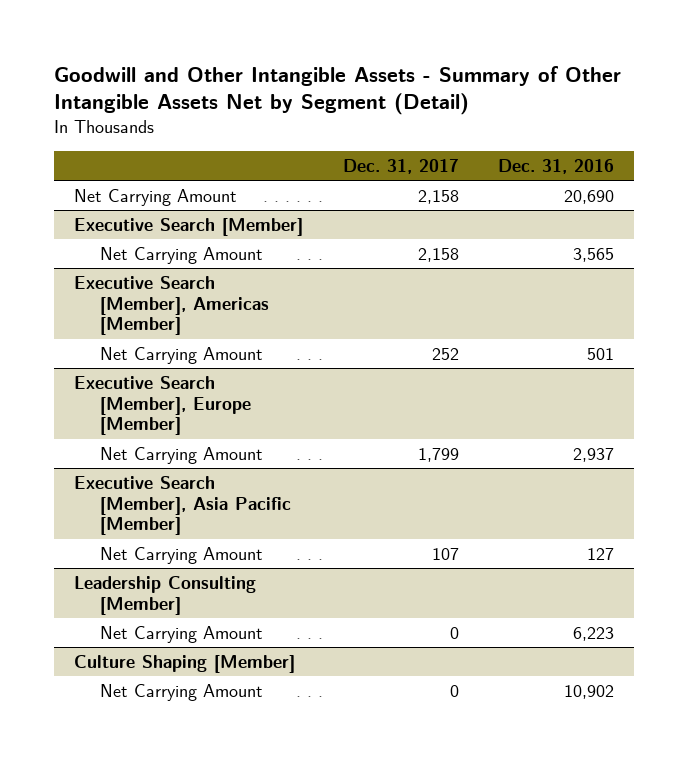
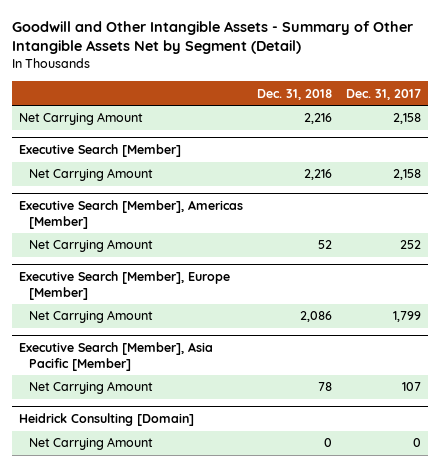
- | Dec. 31, 2017 | Dec. 31, 2016
+ | Dec. 31, 2018 | Dec. 31, 2017
- Leadership Consulting [Member]
- Net Carrying Amount | 0 | 6,223
- Culture Shaping [Member]
+ Heidrick Consulting [Domain]

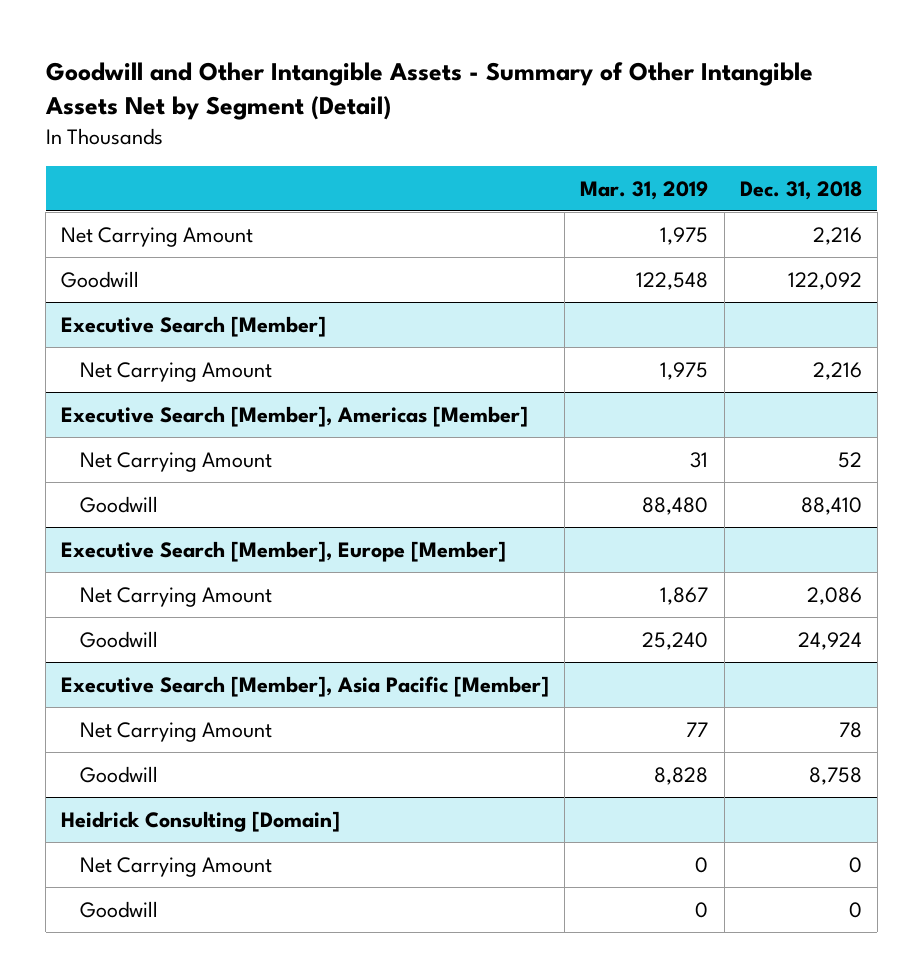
- | Dec. 31, 2018 | Dec. 31, 2017
+ | Mar. 31, 2019 | Dec. 31, 2018
+ Goodwill | 122,548 | 122,092
@ Executive Search [Member], Americas [Member]
+ Goodwill | 88,480 | 88,410
@ Executive Search [Member], Europe [Member]
+ Goodwill | 25,240 | 24,924
@ Executive Search [Member], Asia Pacific [Member]
+ Goodwill | 8,828 | 8,758
@ Heidrick Consulting [Domain]
+ Goodwill | 0 | 0

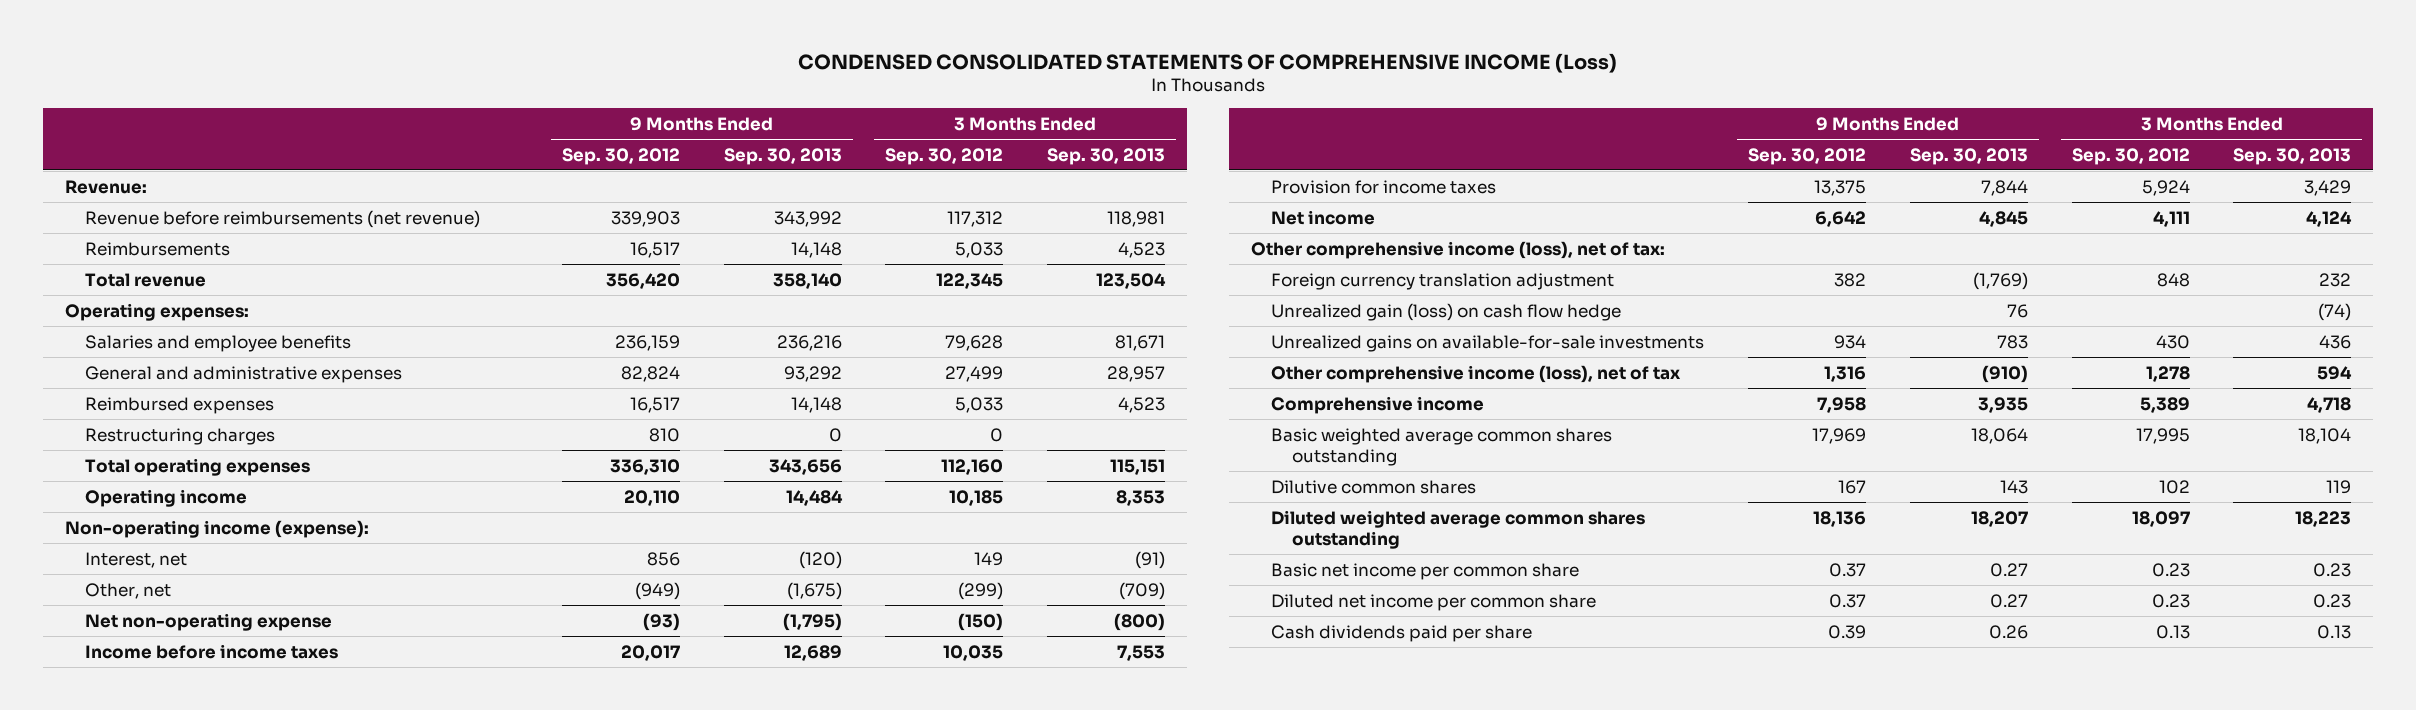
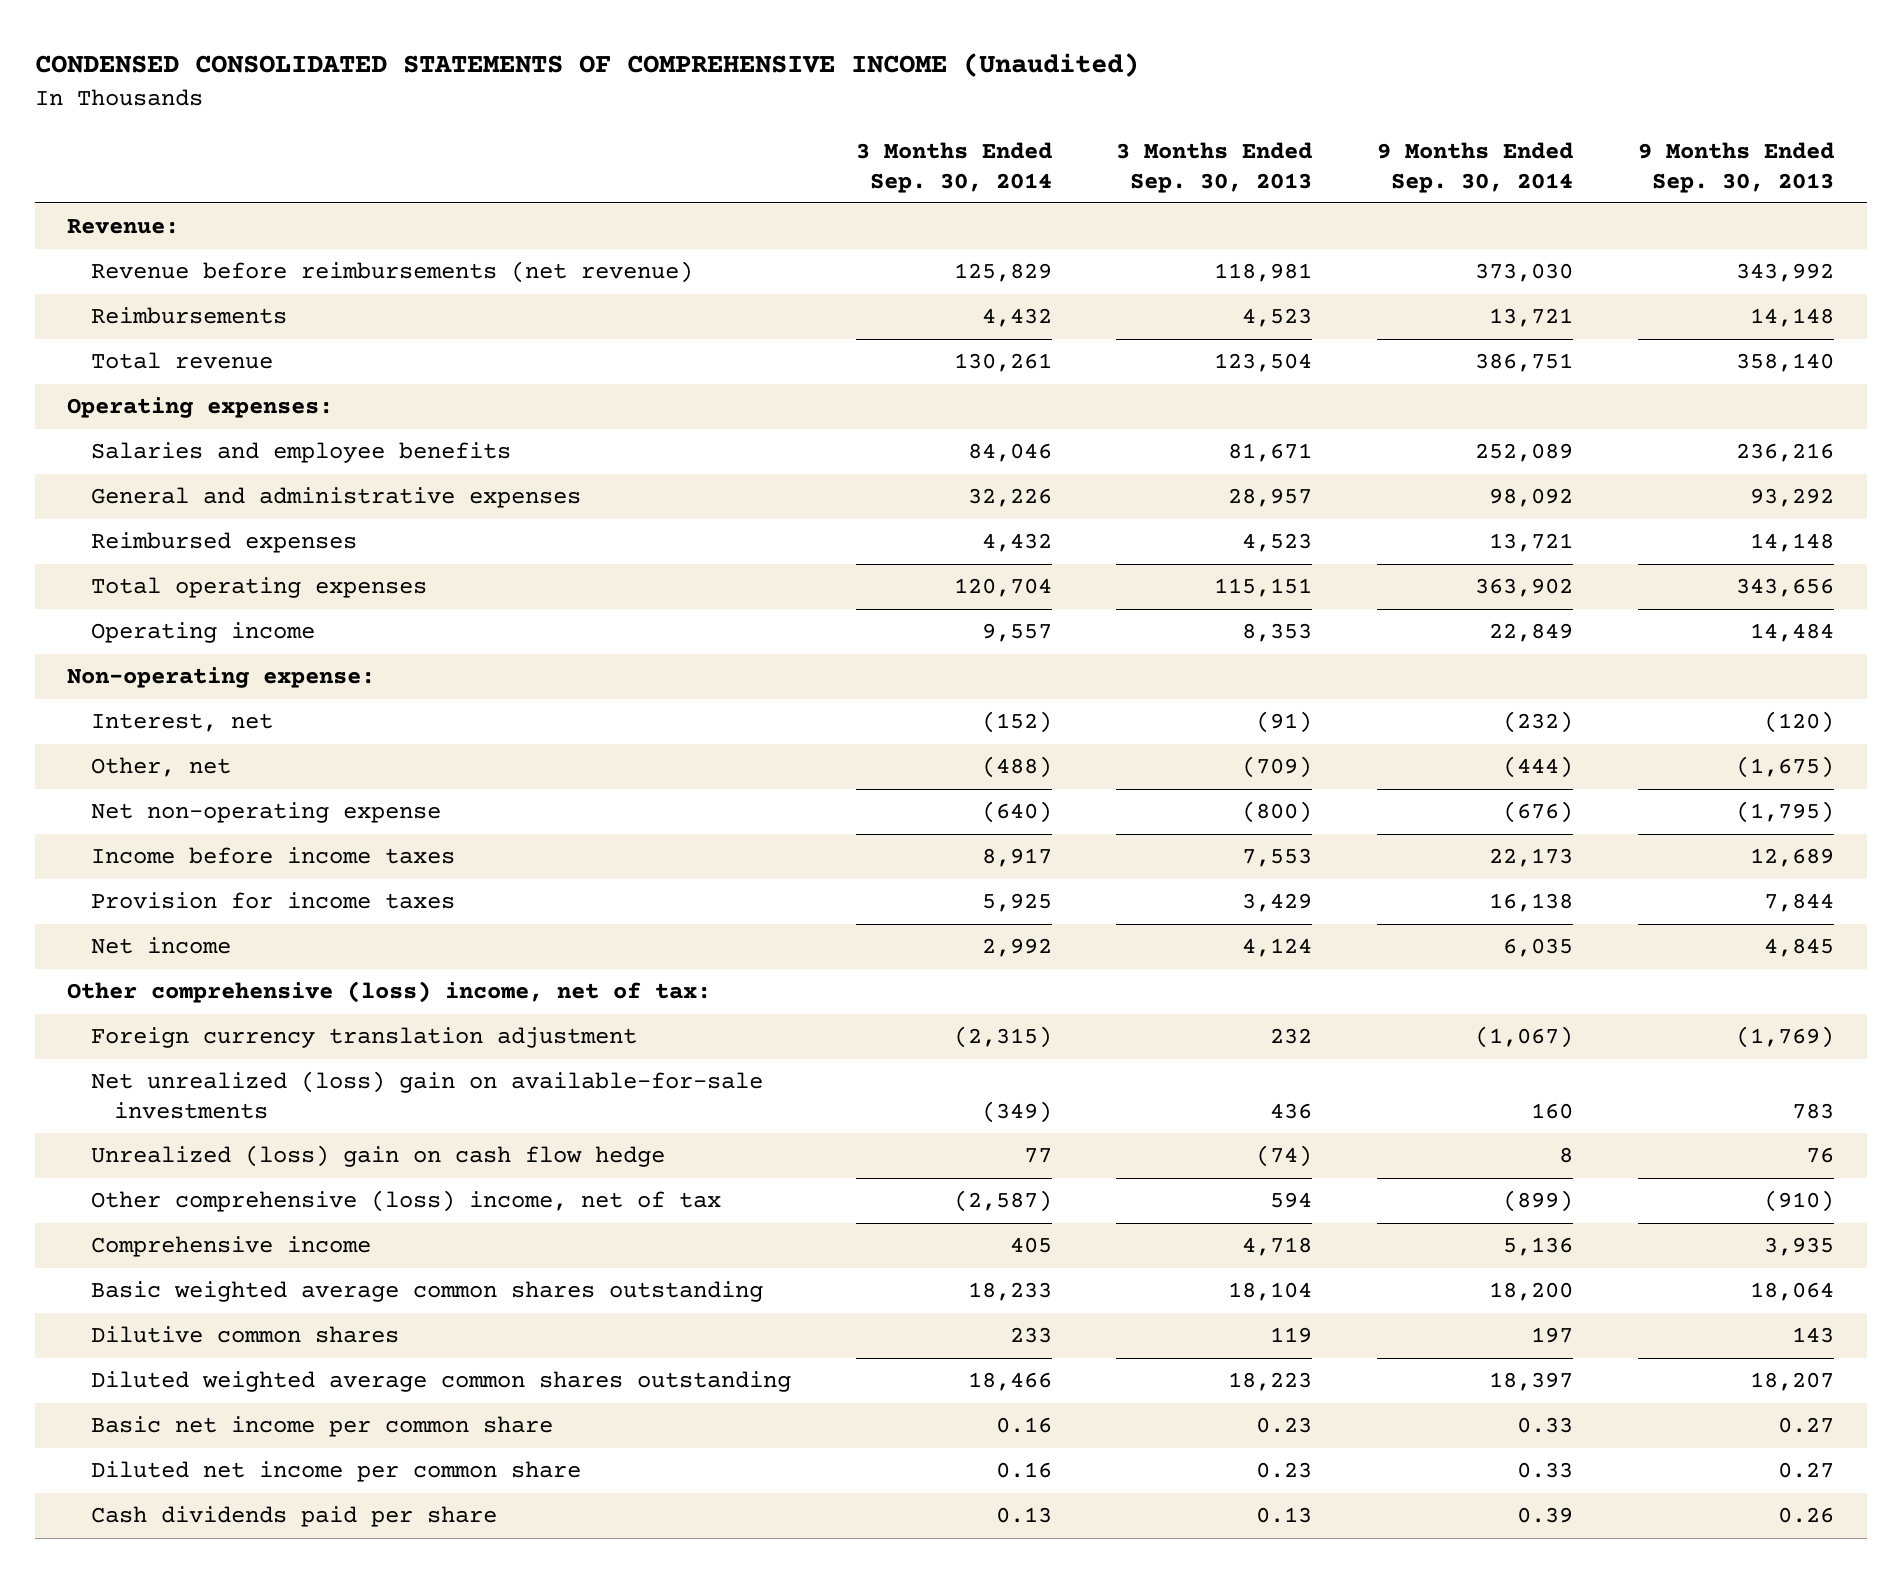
- CONDENSED CONSOLIDATED STATEMENTS OF COMPREHENSIVE INCOME (Loss)
+ CONDENSED CONSOLIDATED STATEMENTS OF COMPREHENSIVE INCOME (Unaudited)
- | 9 Months Ended Sep. 30, 2012 | 9 Months Ended Sep. 30, 2013 | 3 Months Ended Sep. 30, 2012 | 3 Months Ended Sep. 30, 2013
+ | 3 Months Ended Sep. 30, 2014 | 3 Months Ended Sep. 30, 2013 | 9 Months Ended Sep. 30, 2014 | 9 Months Ended Sep. 30, 2013
- Restructuring charges | 810 | 0 | 0 |
- Non-operating income (expense):
+ Non-operating expense:
- Other comprehensive income (loss), net of tax:
+ Other comprehensive (loss) income, net of tax:
- Unrealized gain (loss) on cash flow hedge | | 76 | | (74)
- Unrealized gains on available-for-sale investments | 934 | 783 | 430 | 436
- Other comprehensive income (loss), net of tax | 1,316 | (910) | 1,278 | 594
+ Net unrealized (loss) gain on available-for-sale investments | (349) | 436 | 160 | 783
+ Unrealized (loss) gain on cash flow hedge | 77 | (74) | 8 | 76
+ Other comprehensive (loss) income, net of tax | (2,587) | 594 | (899) | (910)

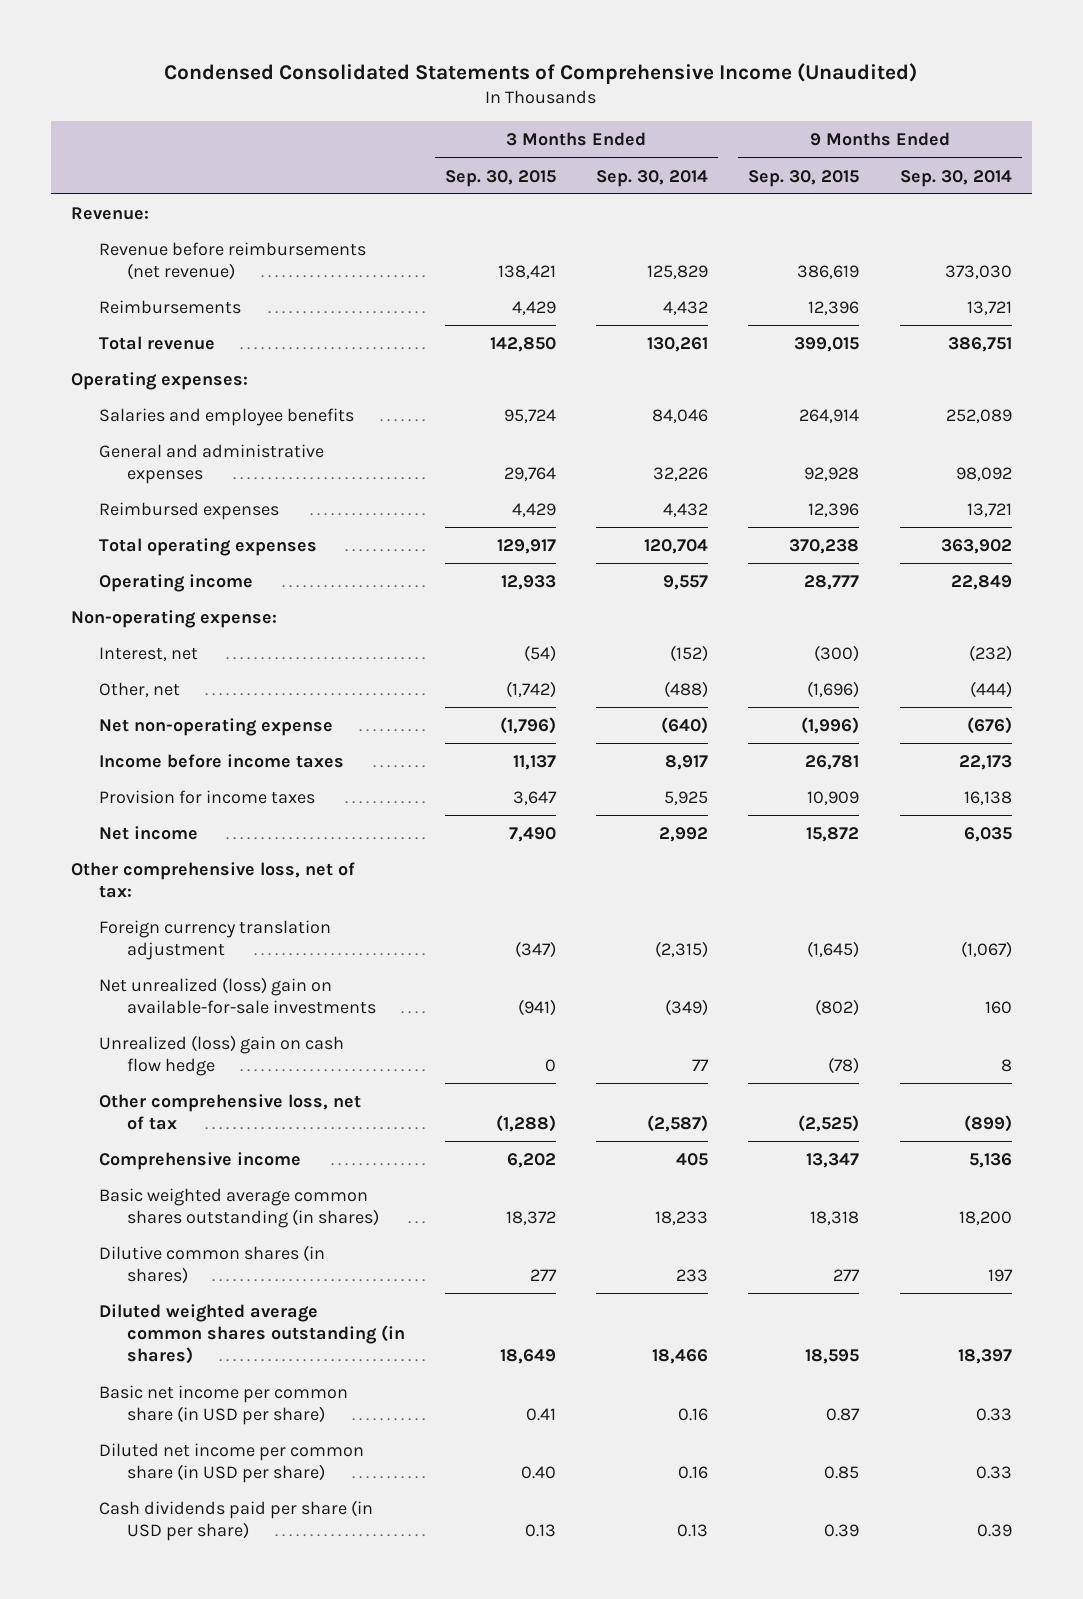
- CONDENSED CONSOLIDATED STATEMENTS OF COMPREHENSIVE INCOME (Unaudited)
+ Condensed Consolidated Statements of Comprehensive Income (Unaudited)
- | 3 Months Ended Sep. 30, 2014 | 3 Months Ended Sep. 30, 2013 | 9 Months Ended Sep. 30, 2014 | 9 Months Ended Sep. 30, 2013
+ | 3 Months Ended Sep. 30, 2015 | 3 Months Ended Sep. 30, 2014 | 9 Months Ended Sep. 30, 2015 | 9 Months Ended Sep. 30, 2014
- Other comprehensive (loss) income, net of tax:
+ Other comprehensive loss, net of tax:
- Other comprehensive (loss) income, net of tax | (2,587) | 594 | (899) | (910)
+ Other comprehensive loss, net of tax | (1,288) | (2,587) | (2,525) | (899)
- Basic weighted average common shares outstanding | 18,233 | 18,104 | 18,200 | 18,064
- Dilutive common shares | 233 | 119 | 197 | 143
- Diluted weighted average common shares outstanding | 18,466 | 18,223 | 18,397 | 18,207
- Basic net income per common share | 0.16 | 0.23 | 0.33 | 0.27
- Diluted net income per common share | 0.16 | 0.23 | 0.33 | 0.27
- Cash dividends paid per share | 0.13 | 0.13 | 0.39 | 0.26
+ Basic weighted average common shares outstanding (in shares) | 18,372 | 18,233 | 18,318 | 18,200
+ Dilutive common shares (in shares) | 277 | 233 | 277 | 197
+ Diluted weighted average common shares outstanding (in shares) | 18,649 | 18,466 | 18,595 | 18,397
+ Basic net income per common share (in USD per share) | 0.41 | 0.16 | 0.87 | 0.33
+ Diluted net income per common share (in USD per share) | 0.40 | 0.16 | 0.85 | 0.33
+ Cash dividends paid per share (in USD per share) | 0.13 | 0.13 | 0.39 | 0.39

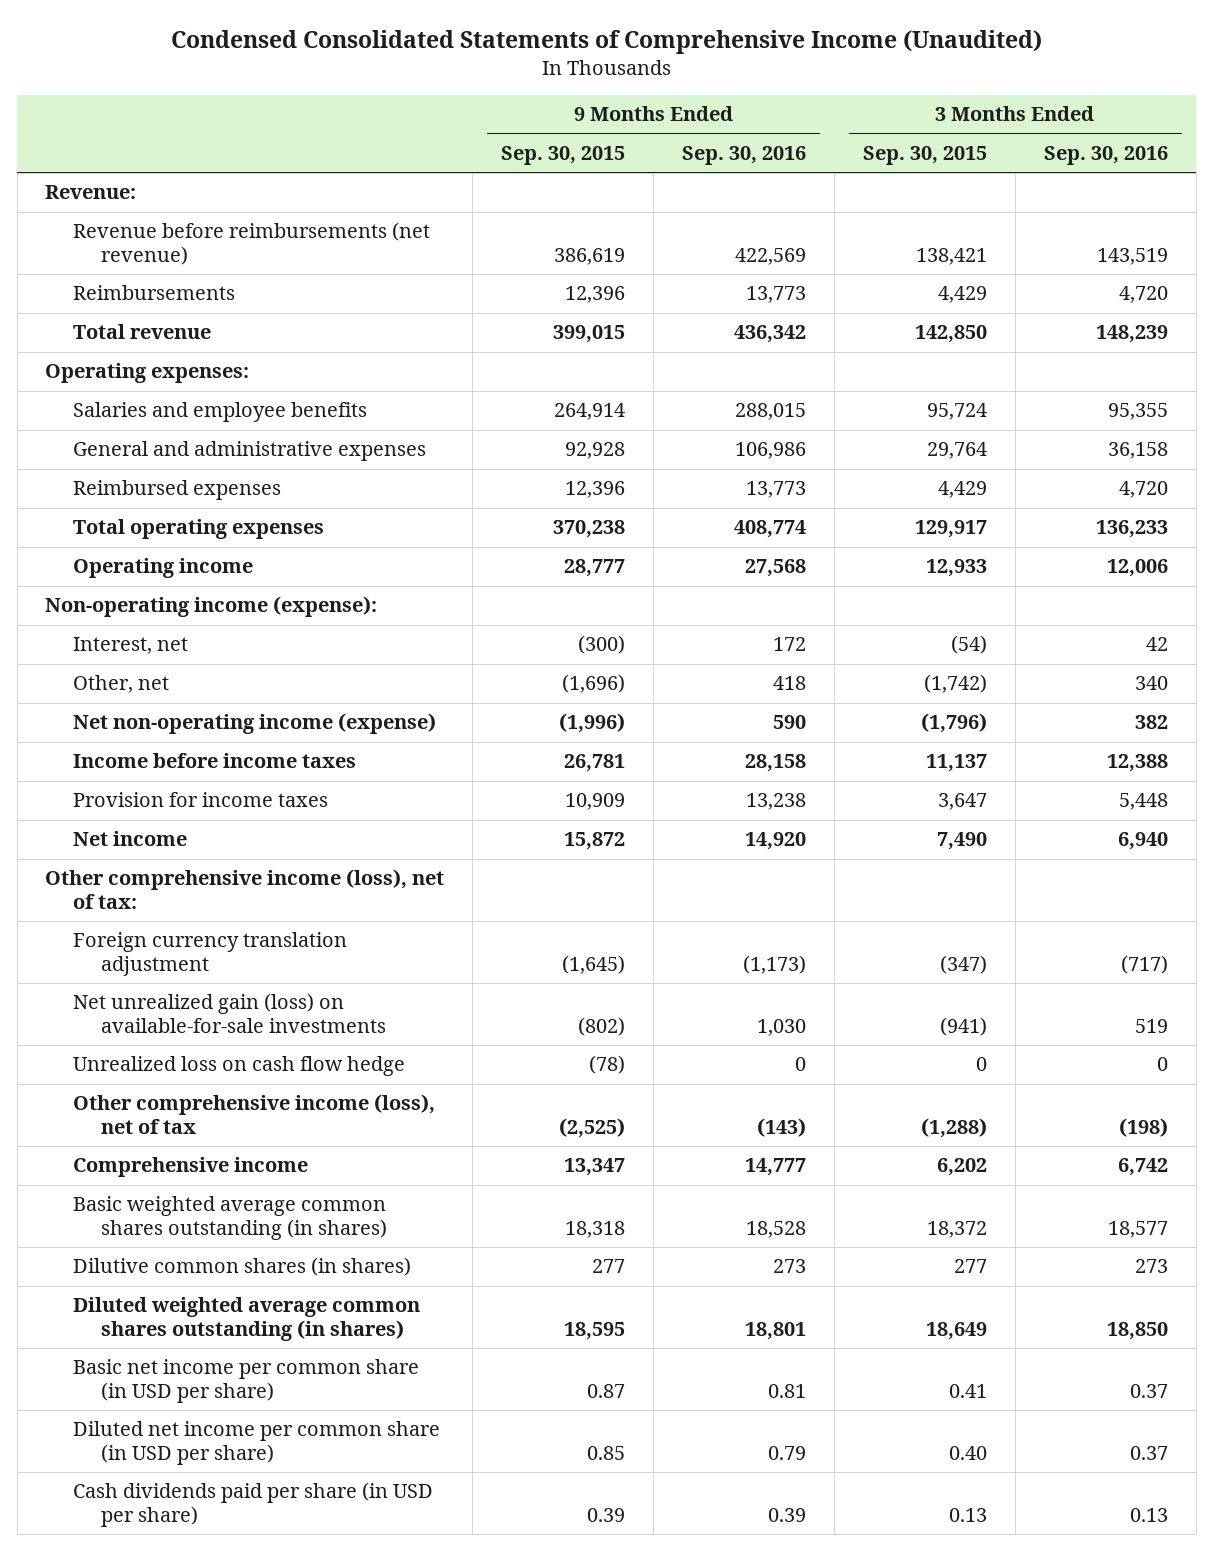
- | 3 Months Ended Sep. 30, 2015 | 3 Months Ended Sep. 30, 2014 | 9 Months Ended Sep. 30, 2015 | 9 Months Ended Sep. 30, 2014
+ | 9 Months Ended Sep. 30, 2015 | 9 Months Ended Sep. 30, 2016 | 3 Months Ended Sep. 30, 2015 | 3 Months Ended Sep. 30, 2016
- Non-operating expense:
+ Non-operating income (expense):
- Net non-operating expense | (1,796) | (640) | (1,996) | (676)
+ Net non-operating income (expense) | (1,996) | 590 | (1,796) | 382
- Other comprehensive loss, net of tax:
+ Other comprehensive income (loss), net of tax:
- Net unrealized (loss) gain on available-for-sale investments | (941) | (349) | (802) | 160
- Unrealized (loss) gain on cash flow hedge | 0 | 77 | (78) | 8
- Other comprehensive loss, net of tax | (1,288) | (2,587) | (2,525) | (899)
+ Net unrealized gain (loss) on available-for-sale investments | (802) | 1,030 | (941) | 519
+ Unrealized loss on cash flow hedge | (78) | 0 | 0 | 0
+ Other comprehensive income (loss), net of tax | (2,525) | (143) | (1,288) | (198)

